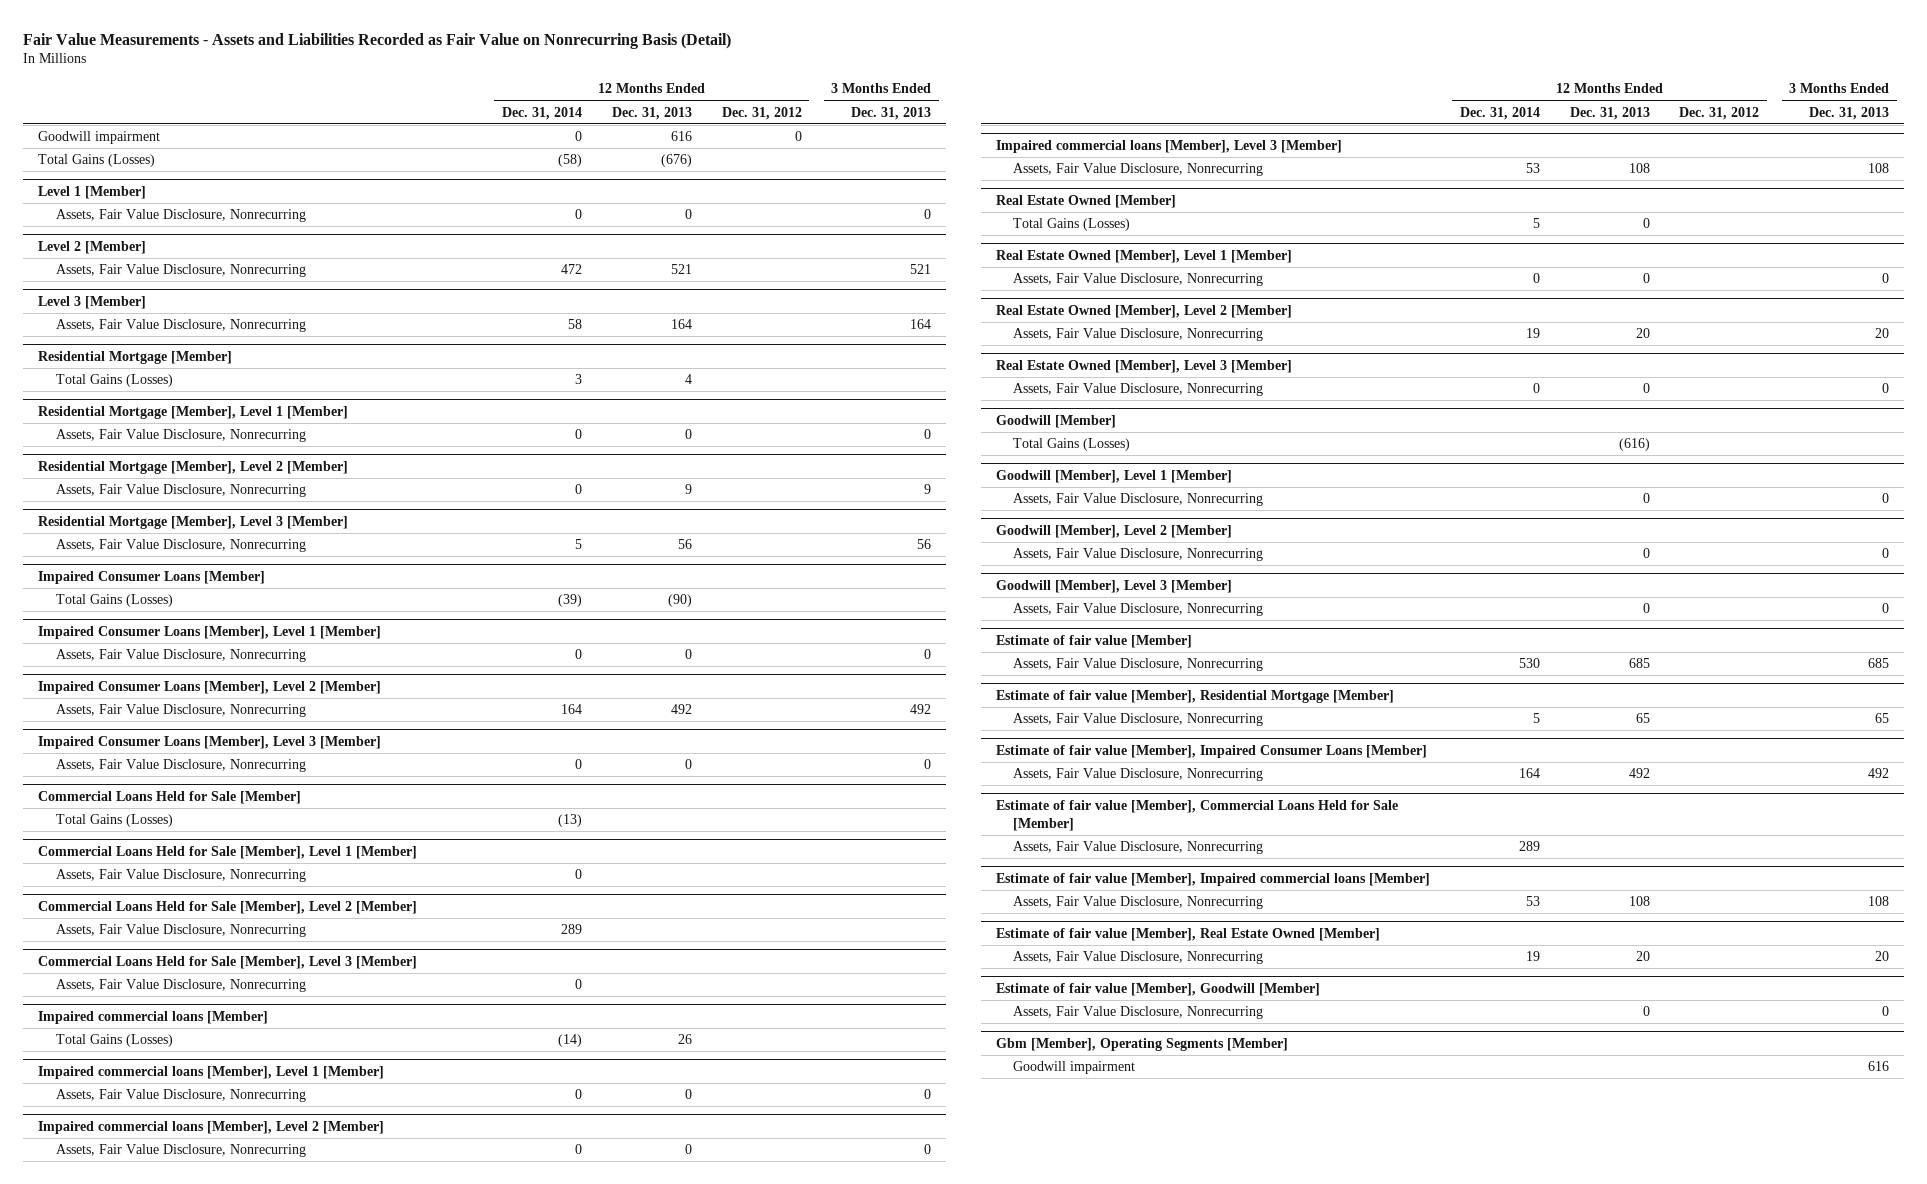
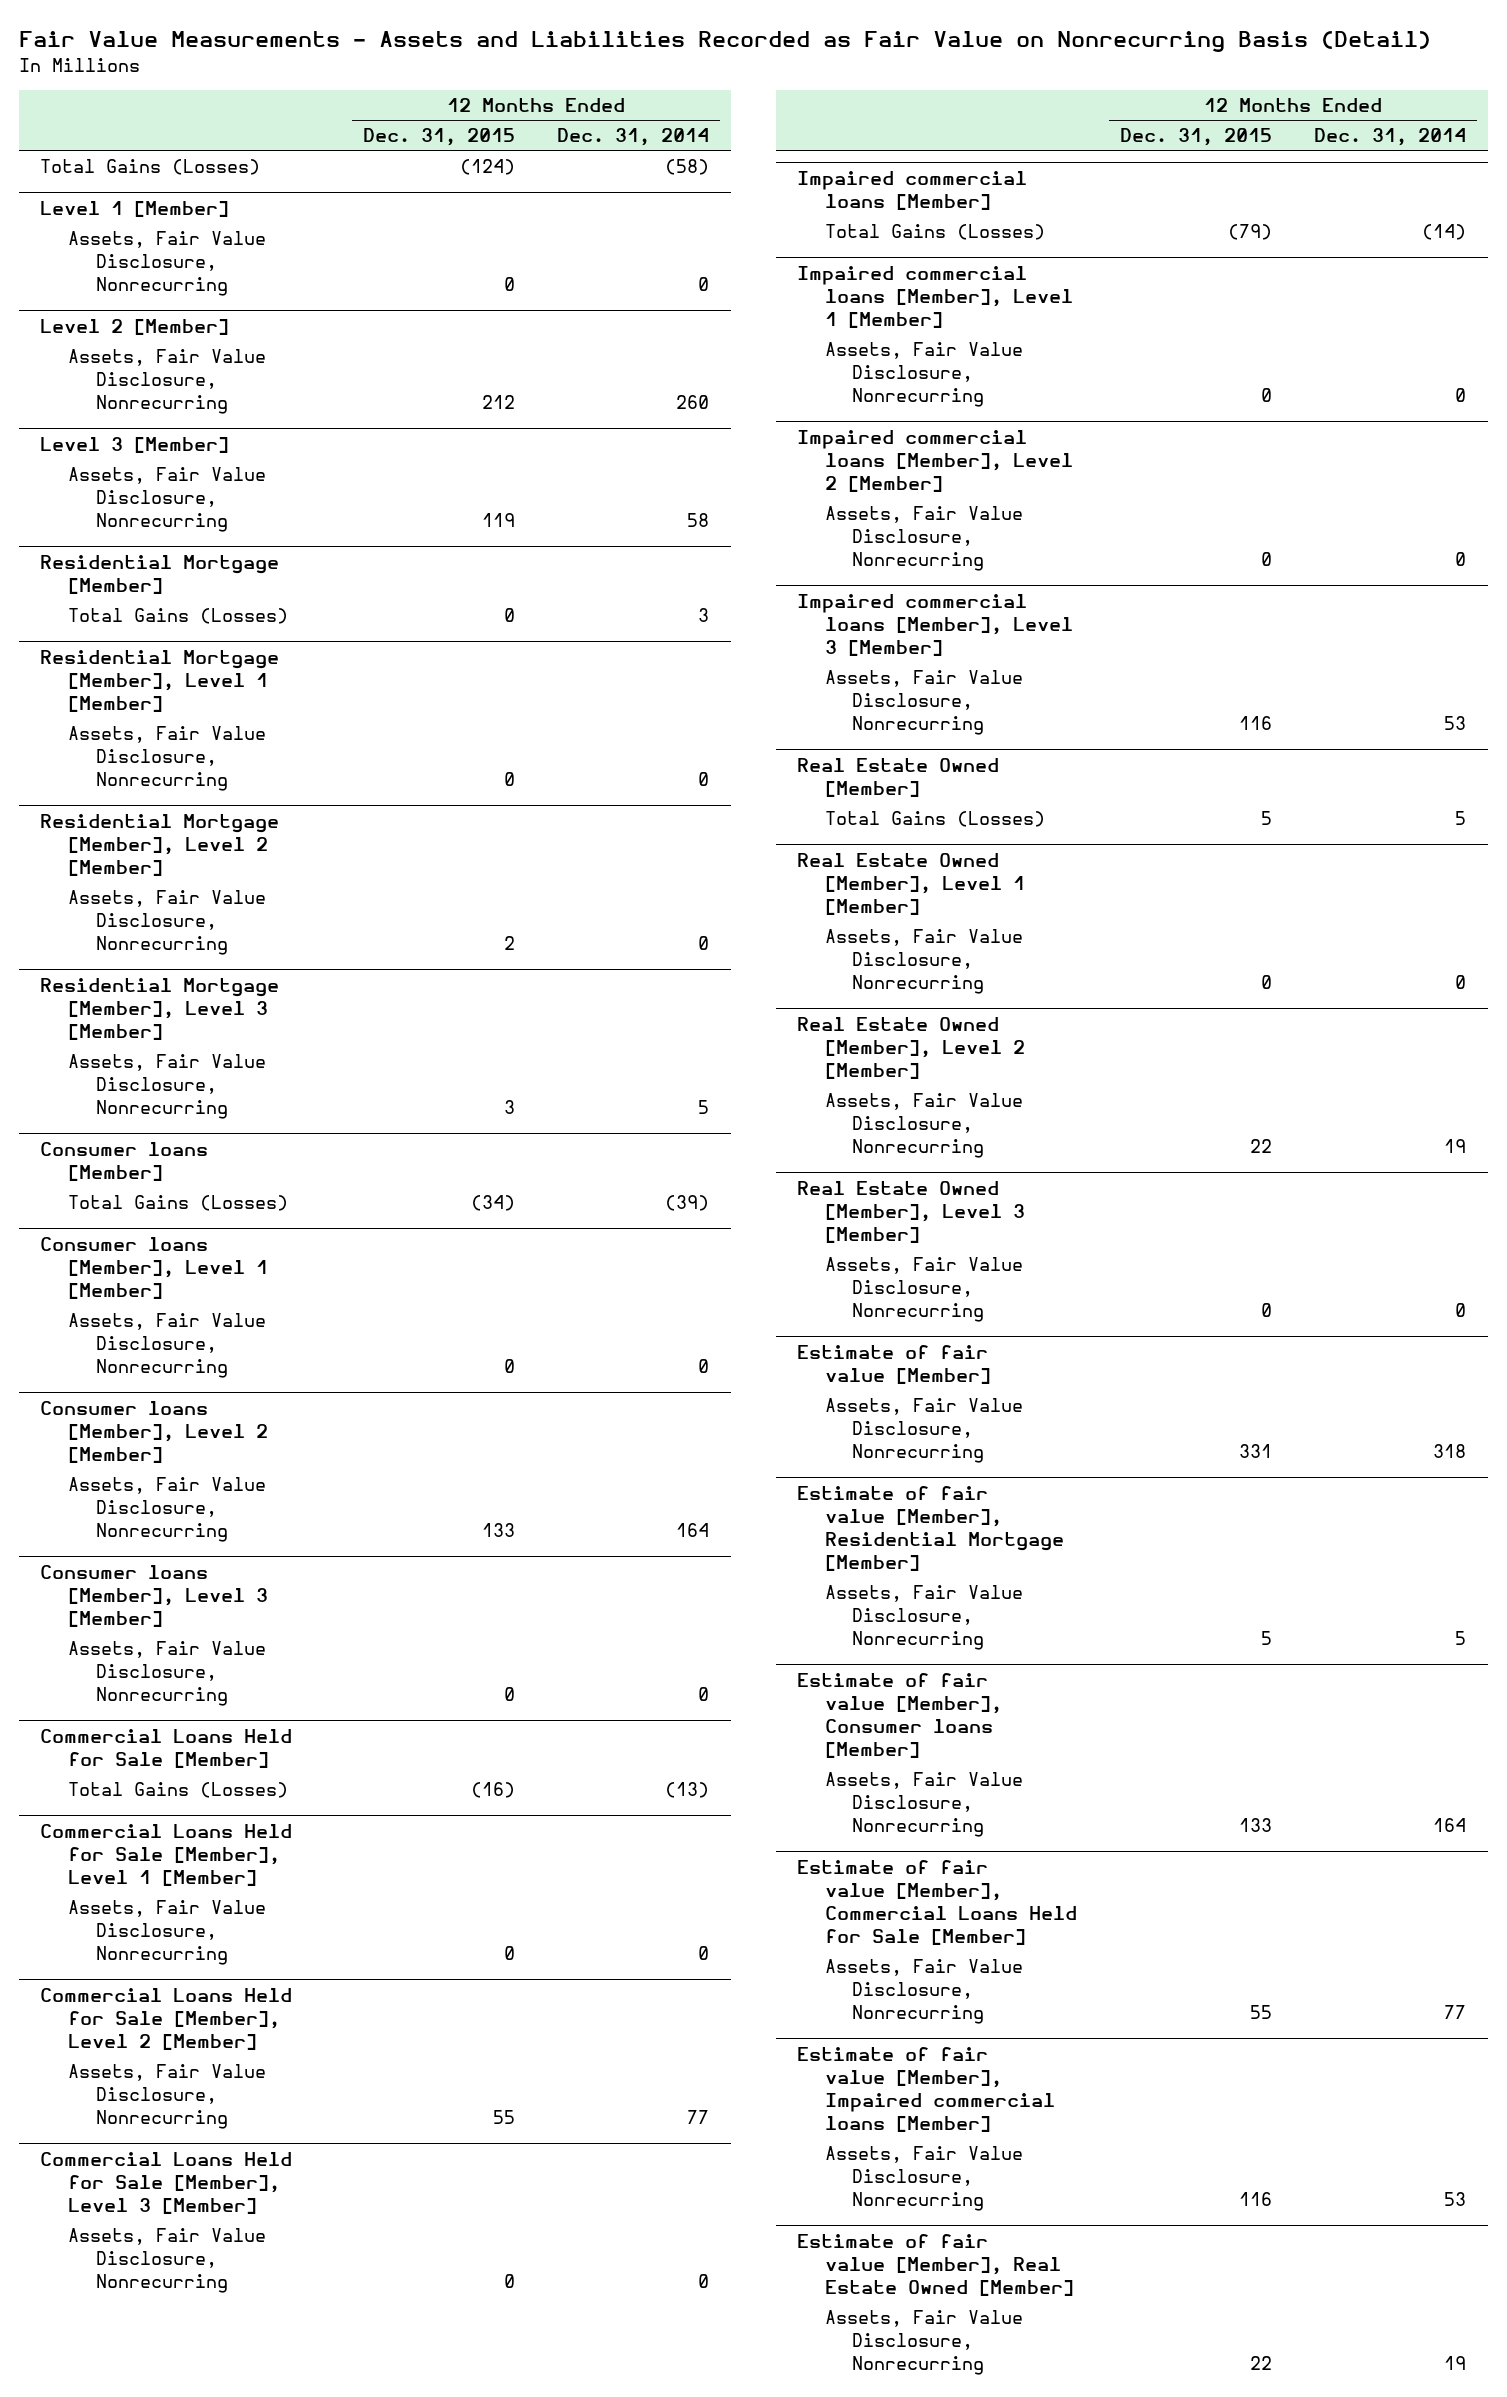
- | 12 Months Ended Dec. 31, 2014 | 12 Months Ended Dec. 31, 2013 | 12 Months Ended Dec. 31, 2012 | 3 Months Ended Dec. 31, 2013
+ | 12 Months Ended Dec. 31, 2015 | 12 Months Ended Dec. 31, 2014
- Goodwill impairment | 0 | 616 | 0 |
@ Level 2 [Member]
- Assets, Fair Value Disclosure, Nonrecurring | 472 | 521 | | 521
+ Assets, Fair Value Disclosure, Nonrecurring | 212 | 260
- Impaired Consumer Loans [Member]
+ Consumer loans [Member]
- Impaired Consumer Loans [Member], Level 1 [Member]
+ Consumer loans [Member], Level 1 [Member]
- Impaired Consumer Loans [Member], Level 2 [Member]
+ Consumer loans [Member], Level 2 [Member]
- Impaired Consumer Loans [Member], Level 3 [Member]
+ Consumer loans [Member], Level 3 [Member]
@ Commercial Loans Held for Sale [Member], Level 2 [Member]
- Assets, Fair Value Disclosure, Nonrecurring | 289 | | |
+ Assets, Fair Value Disclosure, Nonrecurring | 55 | 77
- Goodwill [Member]
- Total Gains (Losses) | | (616) | |
- Goodwill [Member], Level 1 [Member]
- Assets, Fair Value Disclosure, Nonrecurring | | 0 | | 0
- Goodwill [Member], Level 2 [Member]
- Assets, Fair Value Disclosure, Nonrecurring | | 0 | | 0
- Goodwill [Member], Level 3 [Member]
- Assets, Fair Value Disclosure, Nonrecurring | | 0 | | 0
@ Estimate of fair value [Member]
- Assets, Fair Value Disclosure, Nonrecurring | 530 | 685 | | 685
+ Assets, Fair Value Disclosure, Nonrecurring | 331 | 318
- Estimate of fair value [Member], Impaired Consumer Loans [Member]
+ Estimate of fair value [Member], Consumer loans [Member]
@ Estimate of fair value [Member], Commercial Loans Held for Sale [Member]
- Assets, Fair Value Disclosure, Nonrecurring | 289 | | |
+ Assets, Fair Value Disclosure, Nonrecurring | 55 | 77
- Estimate of fair value [Member], Goodwill [Member]
- Assets, Fair Value Disclosure, Nonrecurring | | 0 | | 0
- Gbm [Member], Operating Segments [Member]
- Goodwill impairment | | | | 616

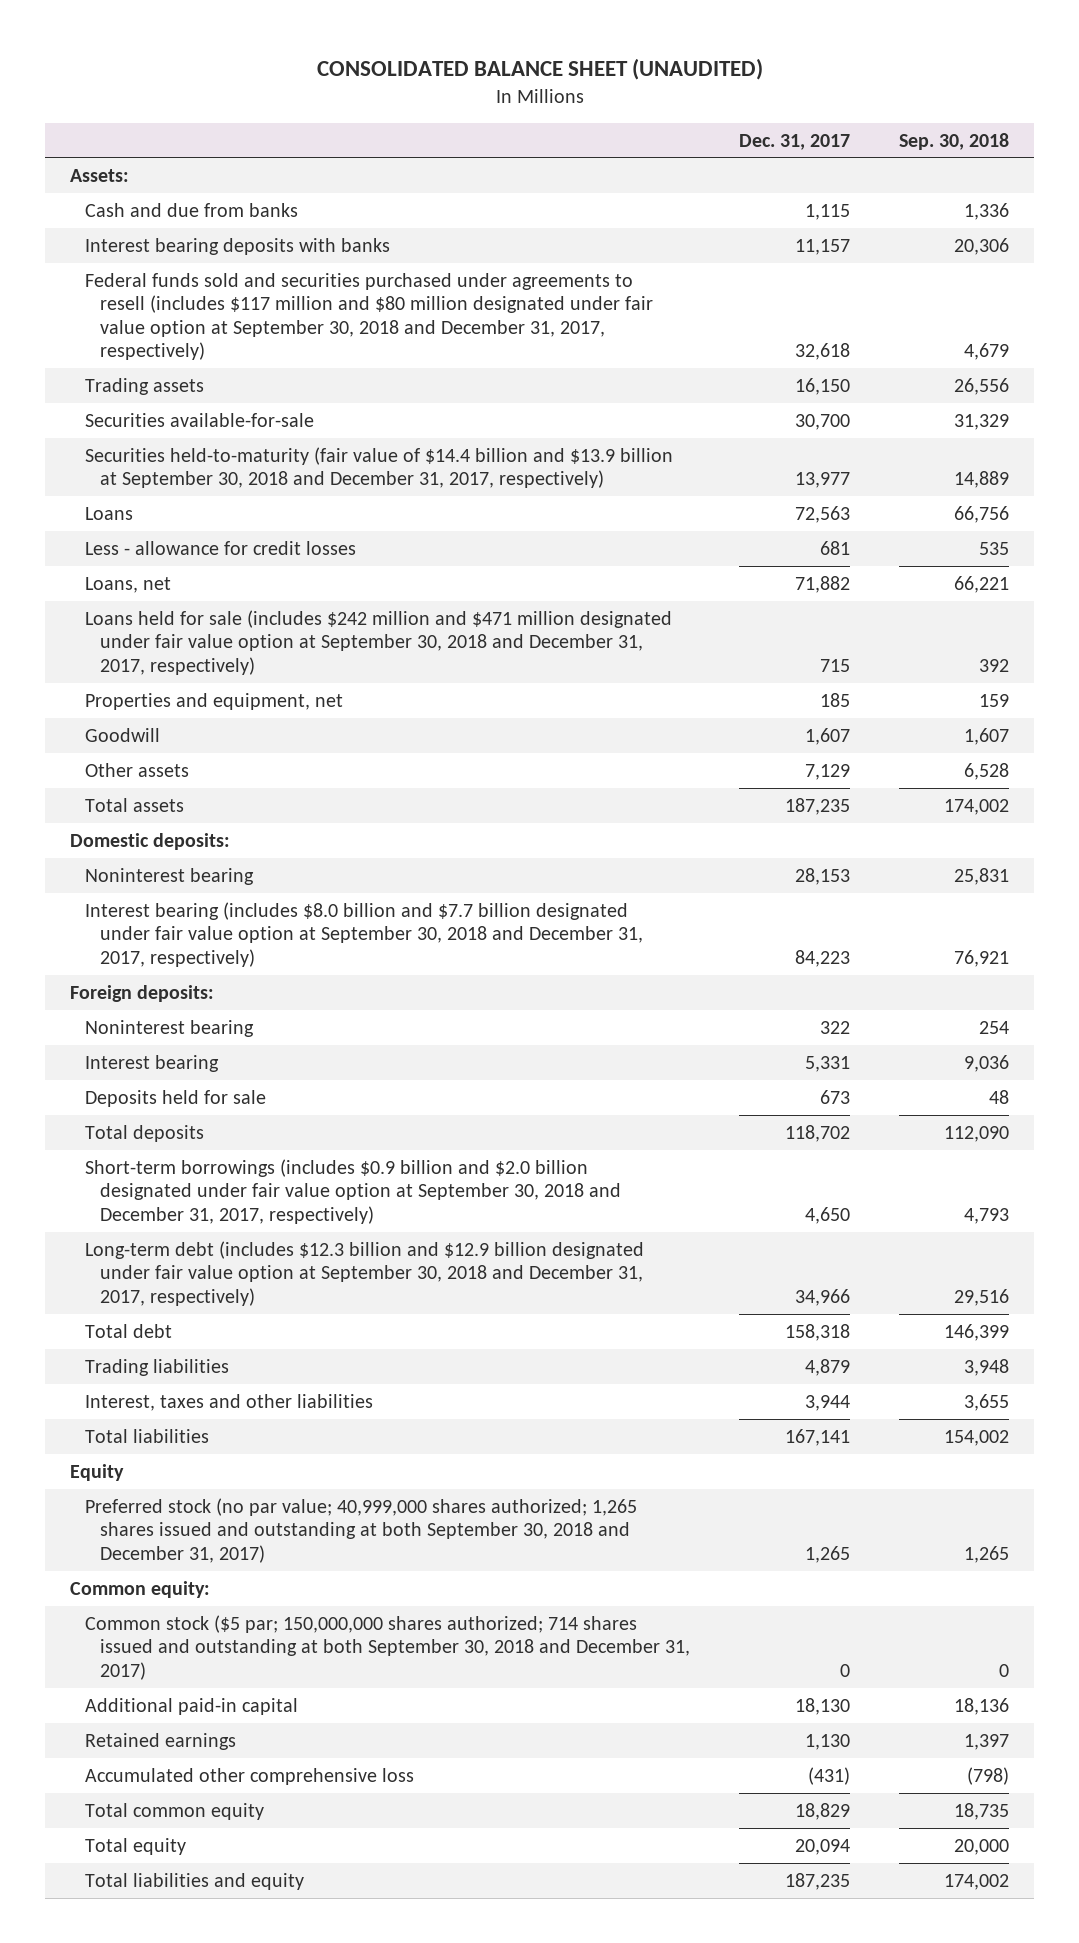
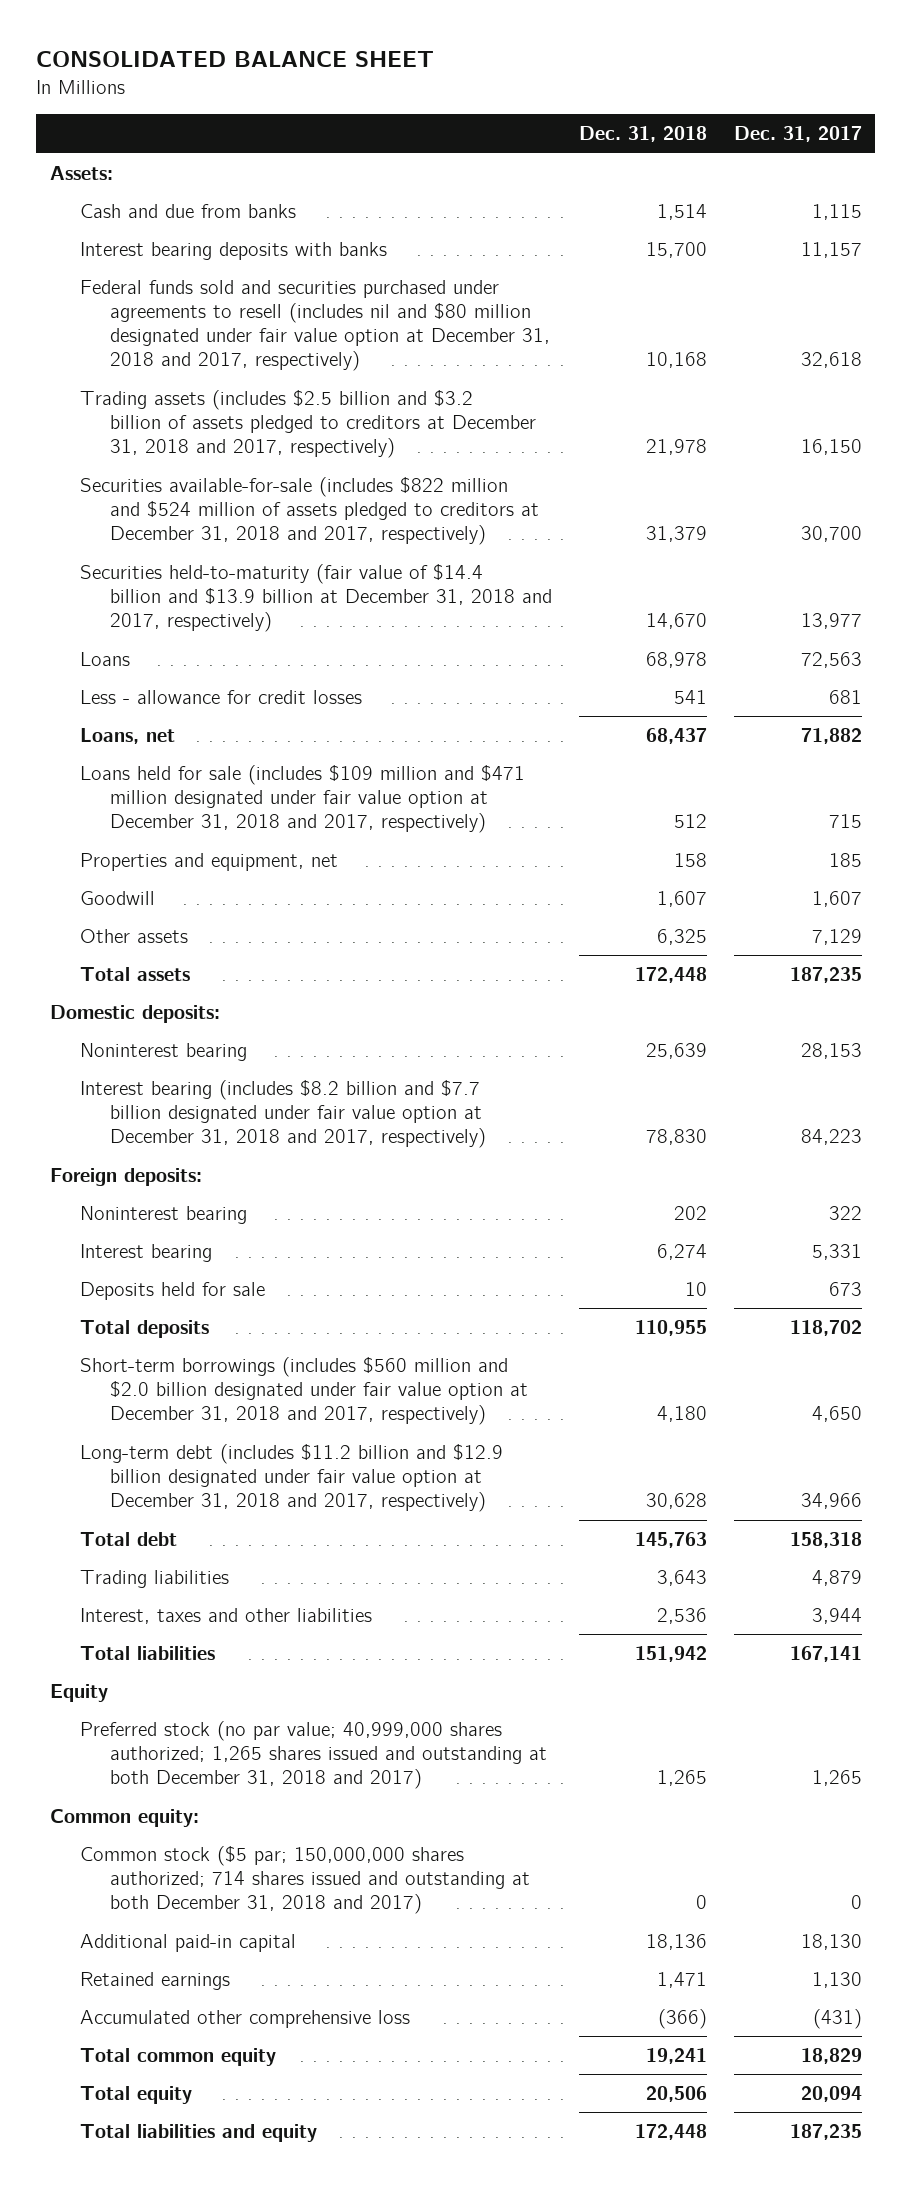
- CONSOLIDATED BALANCE SHEET (UNAUDITED)
+ CONSOLIDATED BALANCE SHEET
- | Dec. 31, 2017 | Sep. 30, 2018
+ | Dec. 31, 2018 | Dec. 31, 2017
- Federal funds sold and securities purchased under agreements to resell (includes $117 million and $80 million designated under fair value option at September 30, 2018 and December 31, 2017, respectively) | 32,618 | 4,679
- Trading assets | 16,150 | 26,556
- Securities available-for-sale | 30,700 | 31,329
- Securities held-to-maturity (fair value of $14.4 billion and $13.9 billion at September 30, 2018 and December 31, 2017, respectively) | 13,977 | 14,889
+ Federal funds sold and securities purchased under agreements to resell (includes nil and $80 million designated under fair value option at December 31, 2018 and 2017, respectively) | 10,168 | 32,618
+ Trading assets (includes $2.5 billion and $3.2 billion of assets pledged to creditors at December 31, 2018 and 2017, respectively) | 21,978 | 16,150
+ Securities available-for-sale (includes $822 million and $524 million of assets pledged to creditors at December 31, 2018 and 2017, respectively) | 31,379 | 30,700
+ Securities held-to-maturity (fair value of $14.4 billion and $13.9 billion at December 31, 2018 and 2017, respectively) | 14,670 | 13,977
- Loans held for sale (includes $242 million and $471 million designated under fair value option at September 30, 2018 and December 31, 2017, respectively) | 715 | 392
+ Loans held for sale (includes $109 million and $471 million designated under fair value option at December 31, 2018 and 2017, respectively) | 512 | 715
- Interest bearing (includes $8.0 billion and $7.7 billion designated under fair value option at September 30, 2018 and December 31, 2017, respectively) | 84,223 | 76,921
+ Interest bearing (includes $8.2 billion and $7.7 billion designated under fair value option at December 31, 2018 and 2017, respectively) | 78,830 | 84,223
- Short-term borrowings (includes $0.9 billion and $2.0 billion designated under fair value option at September 30, 2018 and December 31, 2017, respectively) | 4,650 | 4,793
- Long-term debt (includes $12.3 billion and $12.9 billion designated under fair value option at September 30, 2018 and December 31, 2017, respectively) | 34,966 | 29,516
+ Short-term borrowings (includes $560 million and $2.0 billion designated under fair value option at December 31, 2018 and 2017, respectively) | 4,180 | 4,650
+ Long-term debt (includes $11.2 billion and $12.9 billion designated under fair value option at December 31, 2018 and 2017, respectively) | 30,628 | 34,966
- Preferred stock (no par value; 40,999,000 shares authorized; 1,265 shares issued and outstanding at both September 30, 2018 and December 31, 2017) | 1,265 | 1,265
+ Preferred stock (no par value; 40,999,000 shares authorized; 1,265 shares issued and outstanding at both December 31, 2018 and 2017) | 1,265 | 1,265
- Common stock ($5 par; 150,000,000 shares authorized; 714 shares issued and outstanding at both September 30, 2018 and December 31, 2017) | 0 | 0
+ Common stock ($5 par; 150,000,000 shares authorized; 714 shares issued and outstanding at both December 31, 2018 and 2017) | 0 | 0

